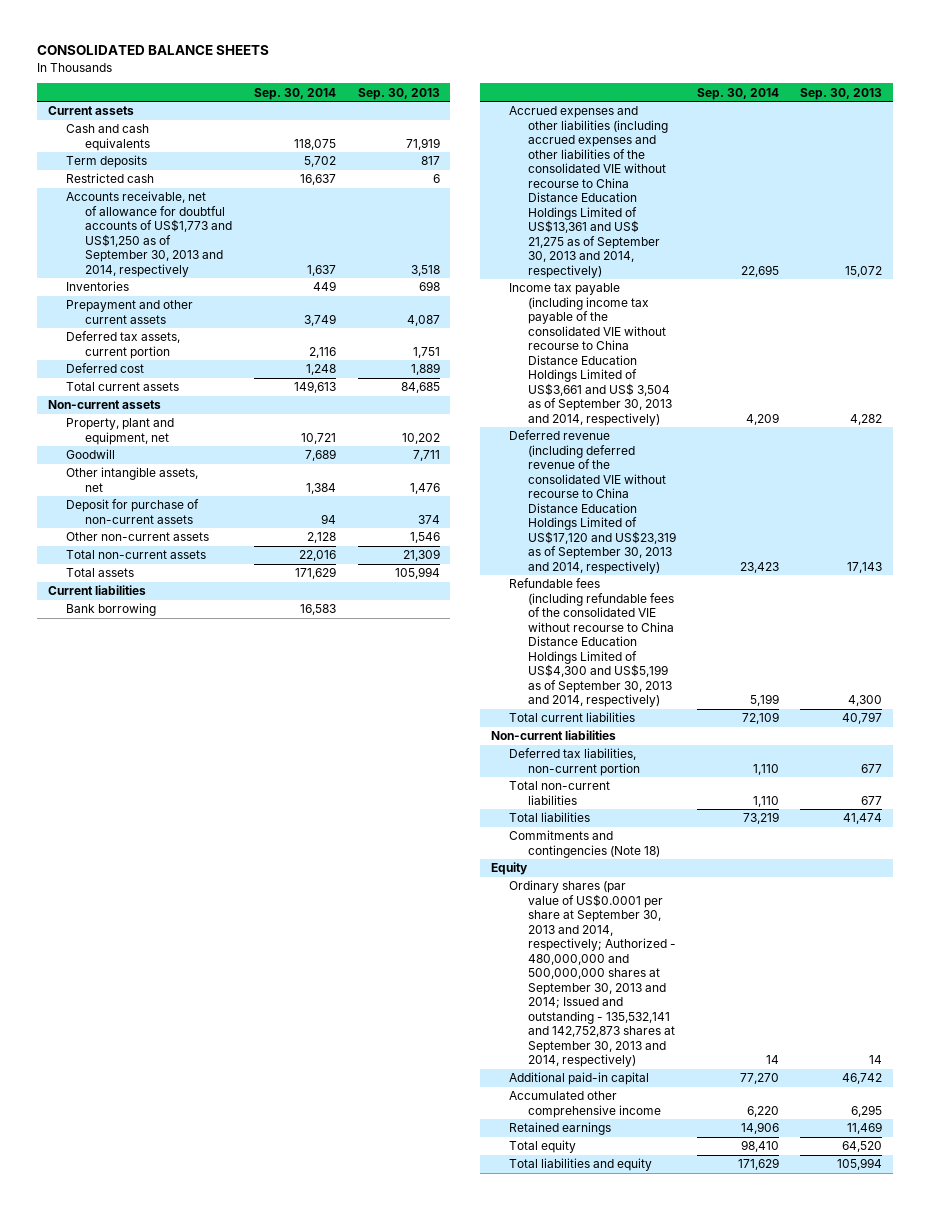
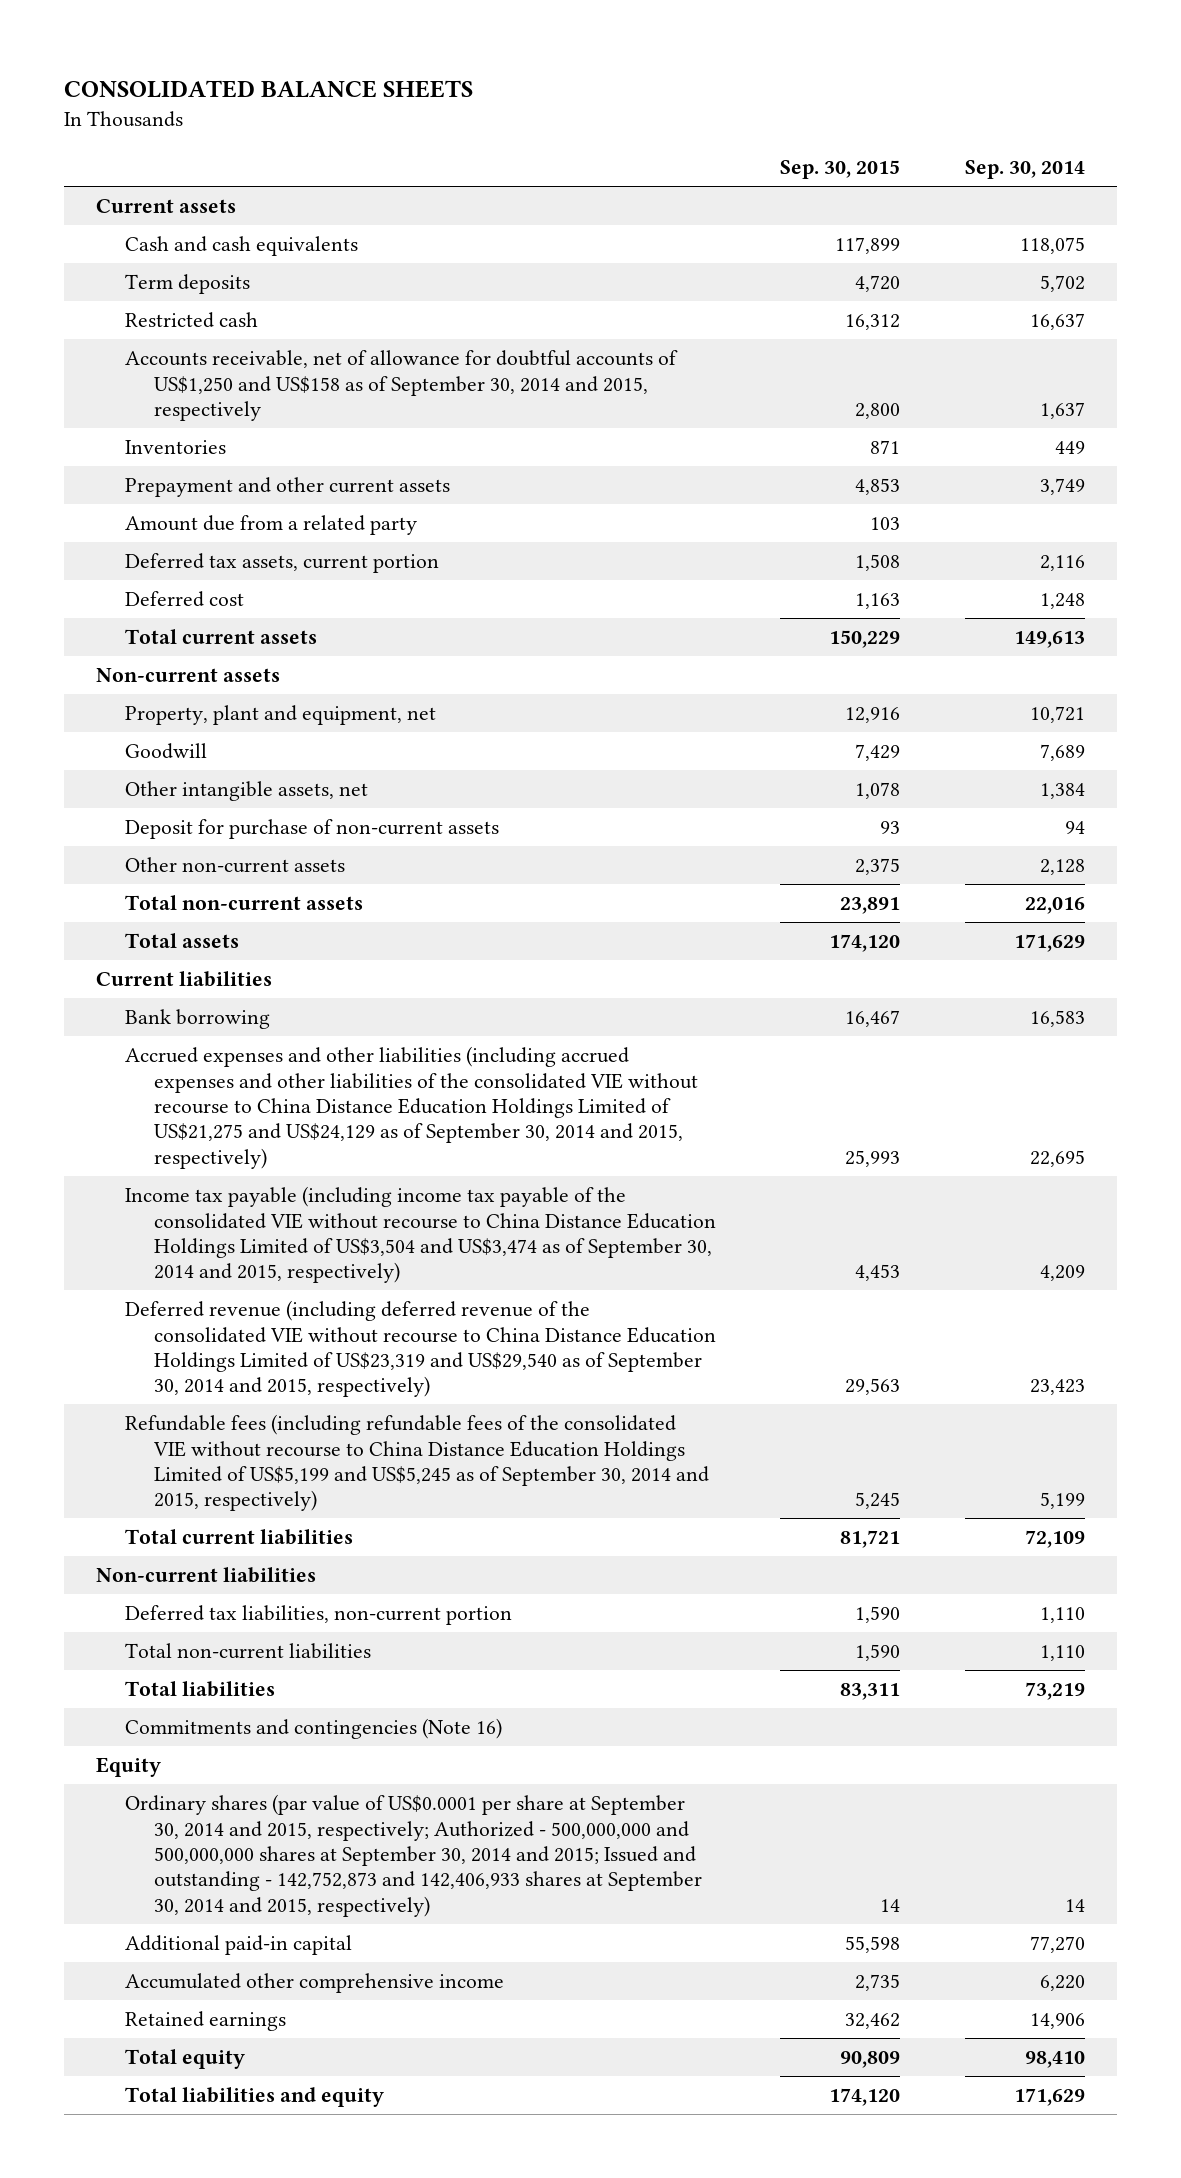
- | Sep. 30, 2014 | Sep. 30, 2013
+ | Sep. 30, 2015 | Sep. 30, 2014
- Accounts receivable, net of allowance for doubtful accounts of US$1,773 and US$1,250 as of September 30, 2013 and 2014, respectively | 1,637 | 3,518
+ Accounts receivable, net of allowance for doubtful accounts of US$1,250 and US$158 as of September 30, 2014 and 2015, respectively | 2,800 | 1,637
+ Amount due from a related party | 103 |
- Accrued expenses and other liabilities (including accrued expenses and other liabilities of the consolidated VIE without recourse to China Distance Education Holdings Limited of US$13,361 and US$ 21,275 as of September 30, 2013 and 2014, respectively) | 22,695 | 15,072
- Income tax payable (including income tax payable of the consolidated VIE without recourse to China Distance Education Holdings Limited of US$3,661 and US$ 3,504 as of September 30, 2013 and 2014, respectively) | 4,209 | 4,282
- Deferred revenue (including deferred revenue of the consolidated VIE without recourse to China Distance Education Holdings Limited of US$17,120 and US$23,319 as of September 30, 2013 and 2014, respectively) | 23,423 | 17,143
- Refundable fees (including refundable fees of the consolidated VIE without recourse to China Distance Education Holdings Limited of US$4,300 and US$5,199 as of September 30, 2013 and 2014, respectively) | 5,199 | 4,300
+ Accrued expenses and other liabilities (including accrued expenses and other liabilities of the consolidated VIE without recourse to China Distance Education Holdings Limited of US$21,275 and US$24,129 as of September 30, 2014 and 2015, respectively) | 25,993 | 22,695
+ Income tax payable (including income tax payable of the consolidated VIE without recourse to China Distance Education Holdings Limited of US$3,504 and US$3,474 as of September 30, 2014 and 2015, respectively) | 4,453 | 4,209
+ Deferred revenue (including deferred revenue of the consolidated VIE without recourse to China Distance Education Holdings Limited of US$23,319 and US$29,540 as of September 30, 2014 and 2015, respectively) | 29,563 | 23,423
+ Refundable fees (including refundable fees of the consolidated VIE without recourse to China Distance Education Holdings Limited of US$5,199 and US$5,245 as of September 30, 2014 and 2015, respectively) | 5,245 | 5,199
- Commitments and contingencies (Note 18)
+ Commitments and contingencies (Note 16)
- Ordinary shares (par value of US$0.0001 per share at September 30, 2013 and 2014, respectively; Authorized - 480,000,000 and 500,000,000 shares at September 30, 2013 and 2014; Issued and outstanding - 135,532,141 and 142,752,873 shares at September 30, 2013 and 2014, respectively) | 14 | 14
+ Ordinary shares (par value of US$0.0001 per share at September 30, 2014 and 2015, respectively; Authorized - 500,000,000 and 500,000,000 shares at September 30, 2014 and 2015; Issued and outstanding - 142,752,873 and 142,406,933 shares at September 30, 2014 and 2015, respectively) | 14 | 14

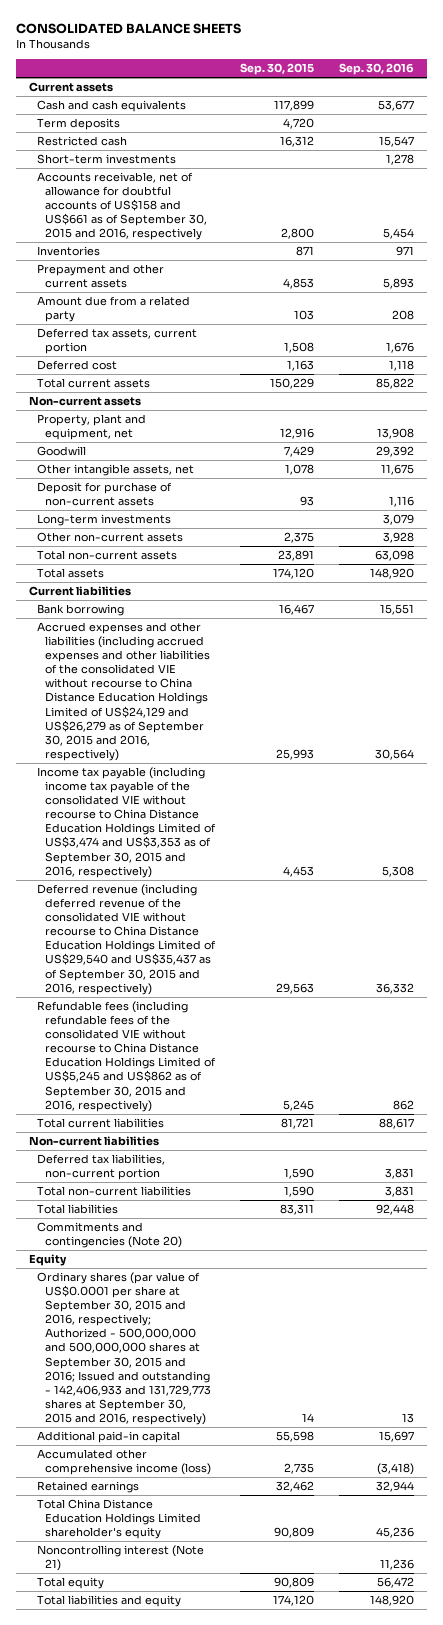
- | Sep. 30, 2015 | Sep. 30, 2014
+ | Sep. 30, 2015 | Sep. 30, 2016
- Accounts receivable, net of allowance for doubtful accounts of US$1,250 and US$158 as of September 30, 2014 and 2015, respectively | 2,800 | 1,637
+ Short-term investments | | 1,278
+ Accounts receivable, net of allowance for doubtful accounts of US$158 and US$661 as of September 30, 2015 and 2016, respectively | 2,800 | 5,454
+ Long-term investments | | 3,079
- Accrued expenses and other liabilities (including accrued expenses and other liabilities of the consolidated VIE without recourse to China Distance Education Holdings Limited of US$21,275 and US$24,129 as of September 30, 2014 and 2015, respectively) | 25,993 | 22,695
- Income tax payable (including income tax payable of the consolidated VIE without recourse to China Distance Education Holdings Limited of US$3,504 and US$3,474 as of September 30, 2014 and 2015, respectively) | 4,453 | 4,209
- Deferred revenue (including deferred revenue of the consolidated VIE without recourse to China Distance Education Holdings Limited of US$23,319 and US$29,540 as of September 30, 2014 and 2015, respectively) | 29,563 | 23,423
- Refundable fees (including refundable fees of the consolidated VIE without recourse to China Distance Education Holdings Limited of US$5,199 and US$5,245 as of September 30, 2014 and 2015, respectively) | 5,245 | 5,199
+ Accrued expenses and other liabilities (including accrued expenses and other liabilities of the consolidated VIE without recourse to China Distance Education Holdings Limited of US$24,129 and US$26,279 as of September 30, 2015 and 2016, respectively) | 25,993 | 30,564
+ Income tax payable (including income tax payable of the consolidated VIE without recourse to China Distance Education Holdings Limited of US$3,474 and US$3,353 as of September 30, 2015 and 2016, respectively) | 4,453 | 5,308
+ Deferred revenue (including deferred revenue of the consolidated VIE without recourse to China Distance Education Holdings Limited of US$29,540 and US$35,437 as of September 30, 2015 and 2016, respectively) | 29,563 | 36,332
+ Refundable fees (including refundable fees of the consolidated VIE without recourse to China Distance Education Holdings Limited of US$5,245 and US$862 as of September 30, 2015 and 2016, respectively) | 5,245 | 862
- Commitments and contingencies (Note 16)
+ Commitments and contingencies (Note 20)
- Ordinary shares (par value of US$0.0001 per share at September 30, 2014 and 2015, respectively; Authorized - 500,000,000 and 500,000,000 shares at September 30, 2014 and 2015; Issued and outstanding - 142,752,873 and 142,406,933 shares at September 30, 2014 and 2015, respectively) | 14 | 14
+ Ordinary shares (par value of US$0.0001 per share at September 30, 2015 and 2016, respectively; Authorized - 500,000,000 and 500,000,000 shares at September 30, 2015 and 2016; Issued and outstanding - 142,406,933 and 131,729,773 shares at September 30, 2015 and 2016, respectively) | 14 | 13
- Accumulated other comprehensive income | 2,735 | 6,220
+ Accumulated other comprehensive income (loss) | 2,735 | (3,418)
+ Total China Distance Education Holdings Limited shareholder's equity | 90,809 | 45,236
+ Noncontrolling interest (Note 21) | | 11,236

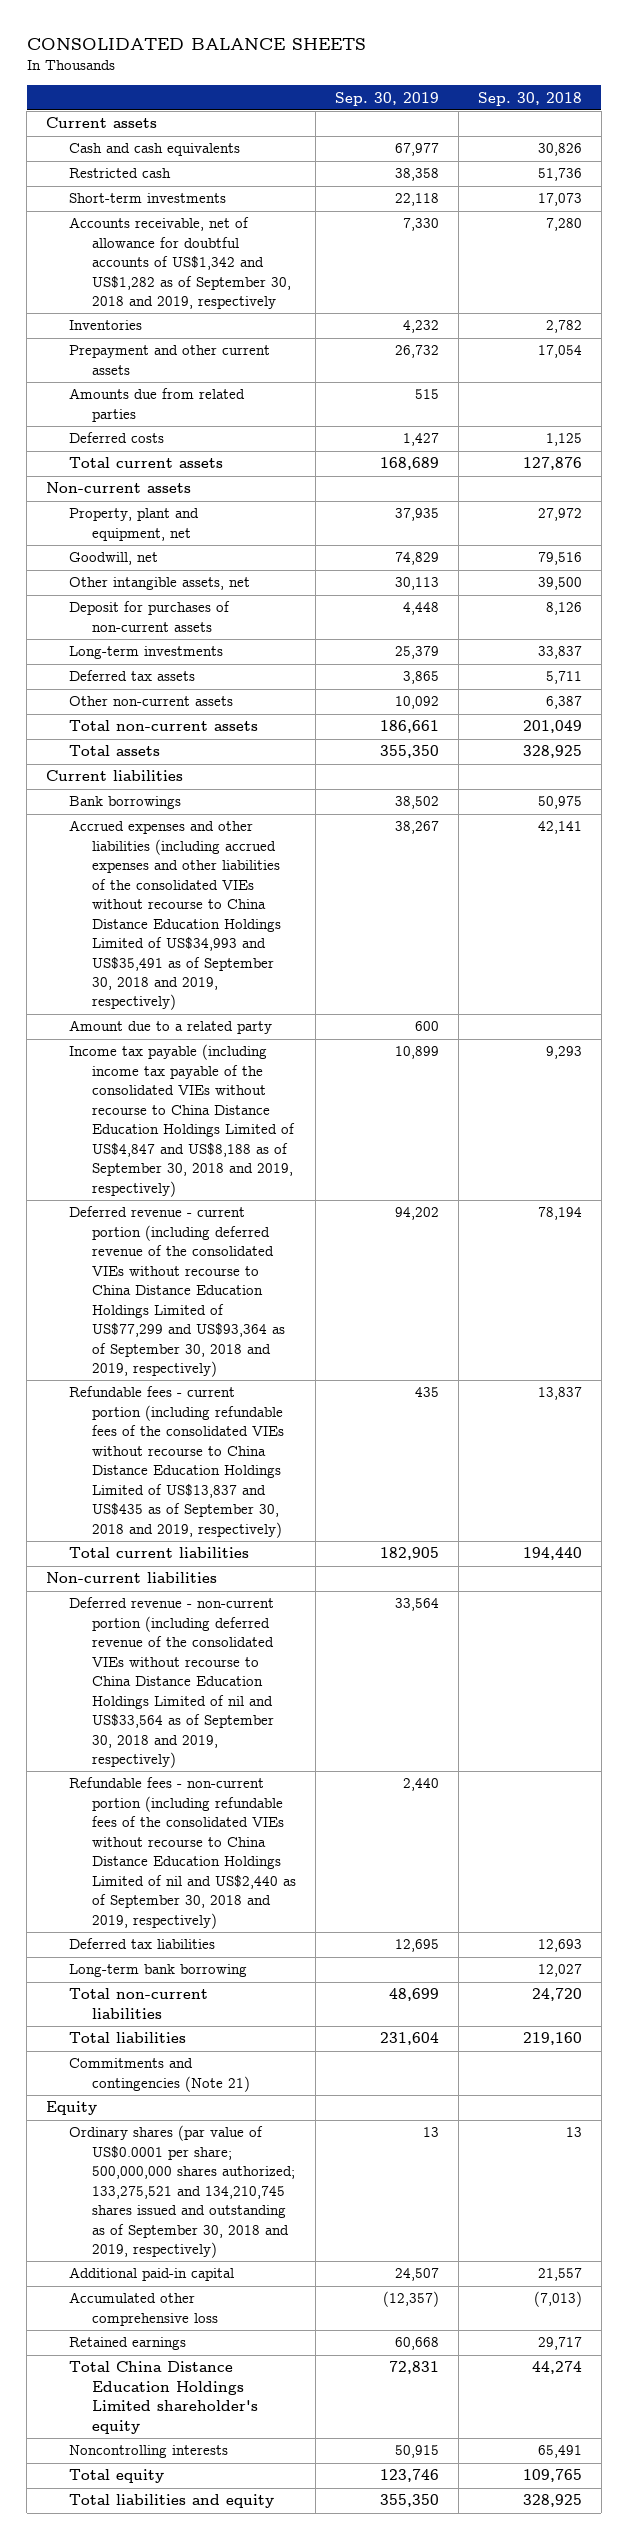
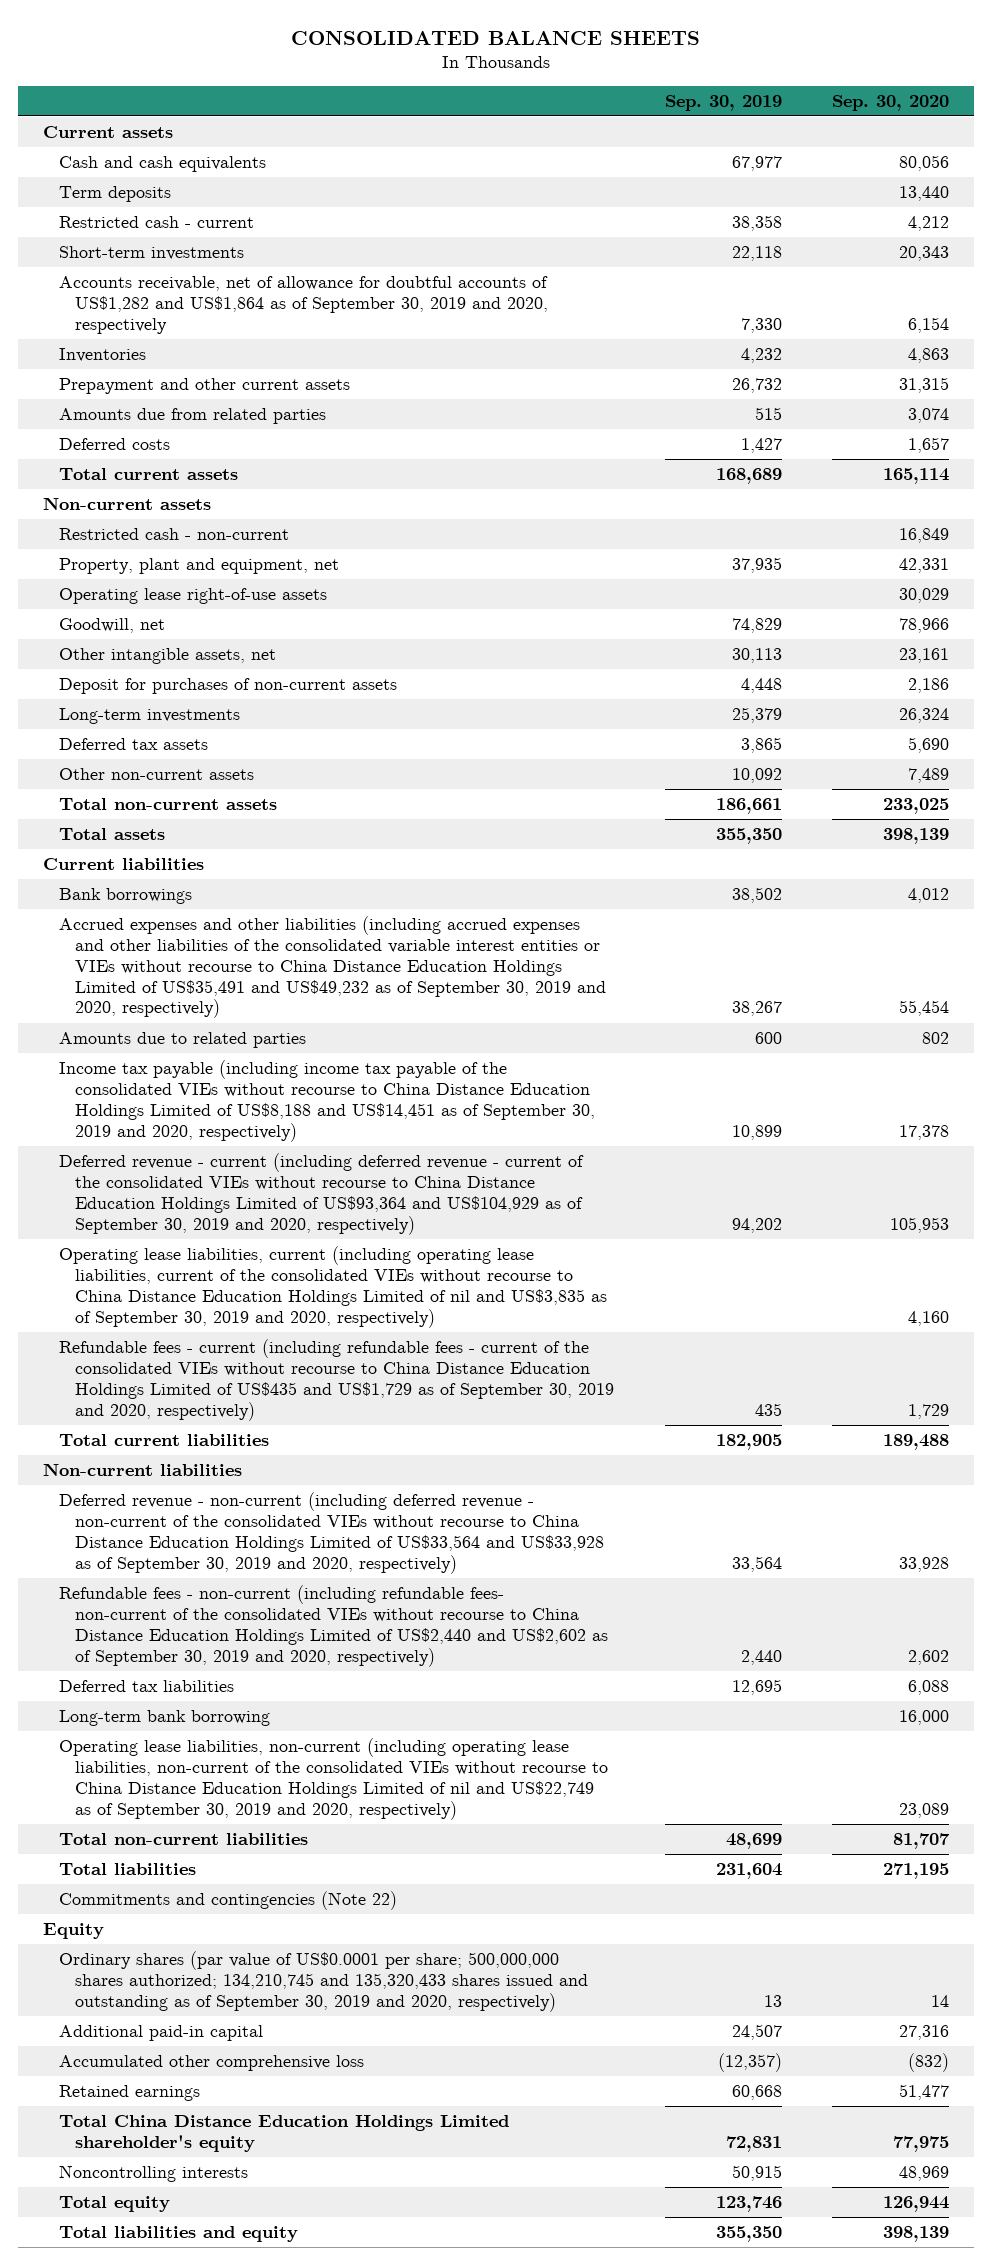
- | Sep. 30, 2019 | Sep. 30, 2018
+ | Sep. 30, 2019 | Sep. 30, 2020
- Restricted cash | 38,358 | 51,736
+ Term deposits | | 13,440
+ Restricted cash - current | 38,358 | 4,212
- Accounts receivable, net of allowance for doubtful accounts of US$1,342 and US$1,282 as of September 30, 2018 and 2019, respectively | 7,330 | 7,280
+ Accounts receivable, net of allowance for doubtful accounts of US$1,282 and US$1,864 as of September 30, 2019 and 2020, respectively | 7,330 | 6,154
+ Restricted cash - non-current | | 16,849
+ Operating lease right-of-use assets | | 30,029
- Accrued expenses and other liabilities (including accrued expenses and other liabilities of the consolidated VIEs without recourse to China Distance Education Holdings Limited of US$34,993 and US$35,491 as of September 30, 2018 and 2019, respectively) | 38,267 | 42,141
- Amount due to a related party | 600 |
- Income tax payable (including income tax payable of the consolidated VIEs without recourse to China Distance Education Holdings Limited of US$4,847 and US$8,188 as of September 30, 2018 and 2019, respectively) | 10,899 | 9,293
- Deferred revenue - current portion (including deferred revenue of the consolidated VIEs without recourse to China Distance Education Holdings Limited of US$77,299 and US$93,364 as of September 30, 2018 and 2019, respectively) | 94,202 | 78,194
- Refundable fees - current portion (including refundable fees of the consolidated VIEs without recourse to China Distance Education Holdings Limited of US$13,837 and US$435 as of September 30, 2018 and 2019, respectively) | 435 | 13,837
+ Accrued expenses and other liabilities (including accrued expenses and other liabilities of the consolidated variable interest entities or VIEs without recourse to China Distance Education Holdings Limited of US$35,491 and US$49,232 as of September 30, 2019 and 2020, respectively) | 38,267 | 55,454
+ Amounts due to related parties | 600 | 802
+ Income tax payable (including income tax payable of the consolidated VIEs without recourse to China Distance Education Holdings Limited of US$8,188 and US$14,451 as of September 30, 2019 and 2020, respectively) | 10,899 | 17,378
+ Deferred revenue - current (including deferred revenue - current of the consolidated VIEs without recourse to China Distance Education Holdings Limited of US$93,364 and US$104,929 as of September 30, 2019 and 2020, respectively) | 94,202 | 105,953
+ Operating lease liabilities, current (including operating lease liabilities, current of the consolidated VIEs without recourse to China Distance Education Holdings Limited of nil and US$3,835 as of September 30, 2019 and 2020, respectively) | | 4,160
+ Refundable fees - current (including refundable fees - current of the consolidated VIEs without recourse to China Distance Education Holdings Limited of US$435 and US$1,729 as of September 30, 2019 and 2020, respectively) | 435 | 1,729
- Deferred revenue - non-current portion (including deferred revenue of the consolidated VIEs without recourse to China Distance Education Holdings Limited of nil and US$33,564 as of September 30, 2018 and 2019, respectively) | 33,564 |
- Refundable fees - non-current portion (including refundable fees of the consolidated VIEs without recourse to China Distance Education Holdings Limited of nil and US$2,440 as of September 30, 2018 and 2019, respectively) | 2,440 |
+ Deferred revenue - non-current (including deferred revenue - non-current of the consolidated VIEs without recourse to China Distance Education Holdings Limited of US$33,564 and US$33,928 as of September 30, 2019 and 2020, respectively) | 33,564 | 33,928
+ Refundable fees - non-current (including refundable fees- non-current of the consolidated VIEs without recourse to China Distance Education Holdings Limited of US$2,440 and US$2,602 as of September 30, 2019 and 2020, respectively) | 2,440 | 2,602
+ Operating lease liabilities, non-current (including operating lease liabilities, non-current of the consolidated VIEs without recourse to China Distance Education Holdings Limited of nil and US$22,749 as of September 30, 2019 and 2020, respectively) | | 23,089
- Commitments and contingencies (Note 21)
+ Commitments and contingencies (Note 22)
- Ordinary shares (par value of US$0.0001 per share; 500,000,000 shares authorized; 133,275,521 and 134,210,745 shares issued and outstanding as of September 30, 2018 and 2019, respectively) | 13 | 13
+ Ordinary shares (par value of US$0.0001 per share; 500,000,000 shares authorized; 134,210,745 and 135,320,433 shares issued and outstanding as of September 30, 2019 and 2020, respectively) | 13 | 14

